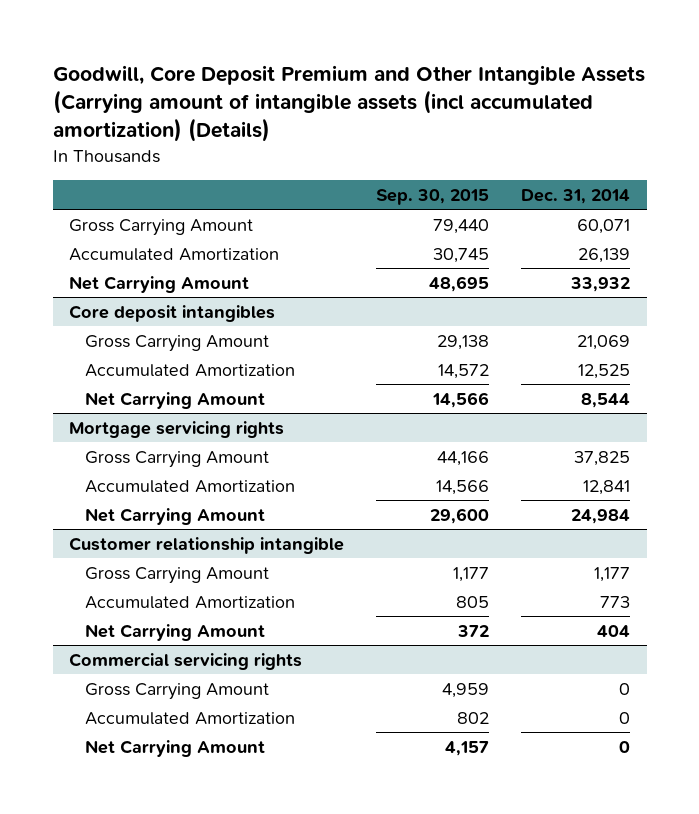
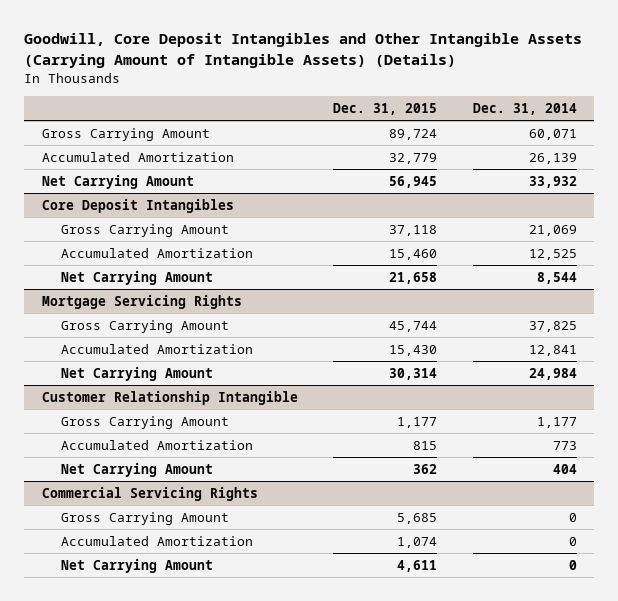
- Goodwill, Core Deposit Premium and Other Intangible Assets (Carrying amount of intangible assets (incl accumulated amortization) (Details)
+ Goodwill, Core Deposit Intangibles and Other Intangible Assets (Carrying Amount of Intangible Assets) (Details)
- | Sep. 30, 2015 | Dec. 31, 2014
+ | Dec. 31, 2015 | Dec. 31, 2014
- Core deposit intangibles
+ Core Deposit Intangibles
- Mortgage servicing rights
+ Mortgage Servicing Rights
- Customer relationship intangible
+ Customer Relationship Intangible
- Commercial servicing rights
+ Commercial Servicing Rights

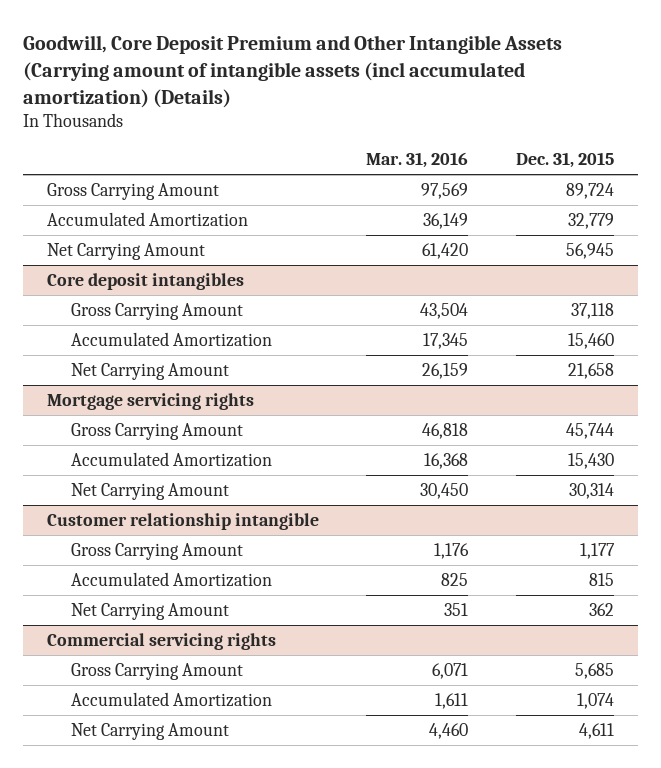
- Goodwill, Core Deposit Intangibles and Other Intangible Assets (Carrying Amount of Intangible Assets) (Details)
+ Goodwill, Core Deposit Premium and Other Intangible Assets (Carrying amount of intangible assets (incl accumulated amortization) (Details)
- | Dec. 31, 2015 | Dec. 31, 2014
+ | Mar. 31, 2016 | Dec. 31, 2015
- Core Deposit Intangibles
+ Core deposit intangibles
- Mortgage Servicing Rights
+ Mortgage servicing rights
- Customer Relationship Intangible
+ Customer relationship intangible
- Commercial Servicing Rights
+ Commercial servicing rights

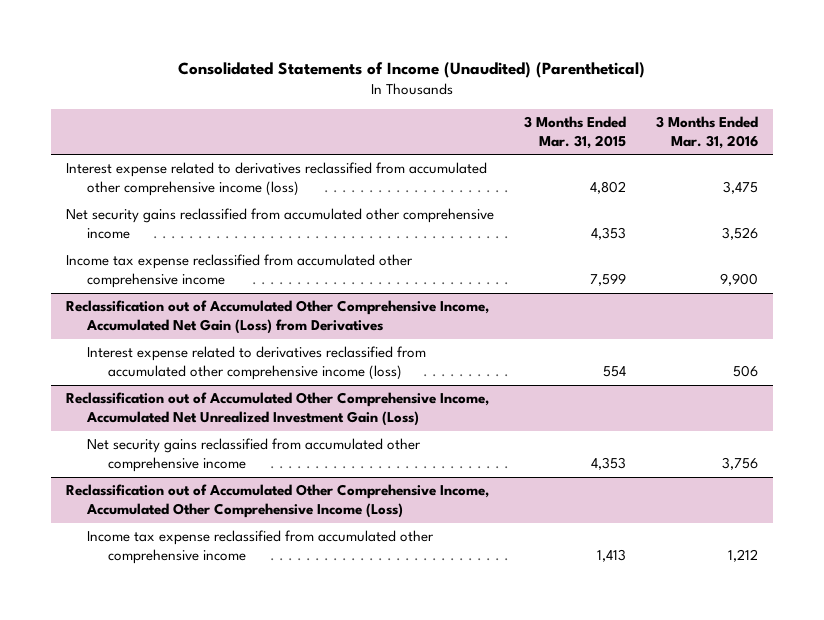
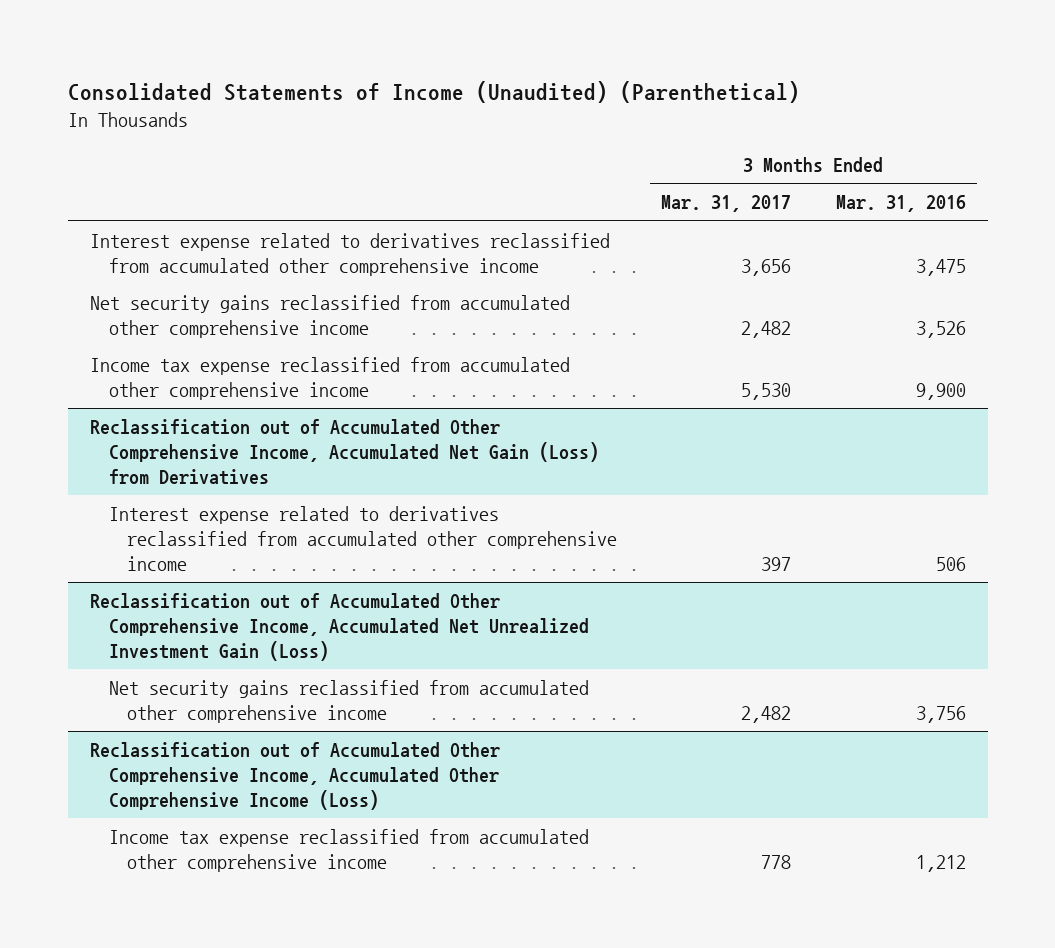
- | 3 Months Ended Mar. 31, 2015 | 3 Months Ended Mar. 31, 2016
+ | 3 Months Ended Mar. 31, 2017 | 3 Months Ended Mar. 31, 2016
- Interest expense related to derivatives reclassified from accumulated other comprehensive income (loss) | 4,802 | 3,475
+ Interest expense related to derivatives reclassified from accumulated other comprehensive income | 3,656 | 3,475
@ Reclassification out of Accumulated Other Comprehensive Income, Accumulated Net Gain (Loss) from Derivatives
- Interest expense related to derivatives reclassified from accumulated other comprehensive income (loss) | 554 | 506
+ Interest expense related to derivatives reclassified from accumulated other comprehensive income | 397 | 506

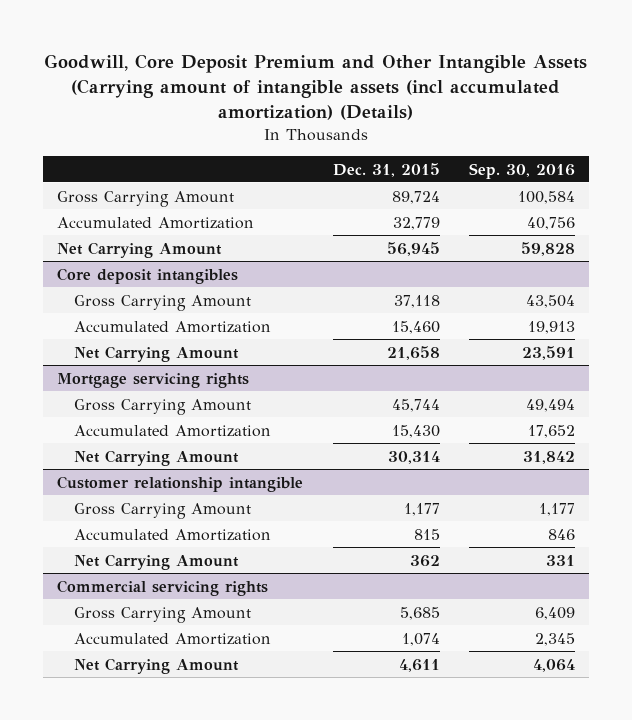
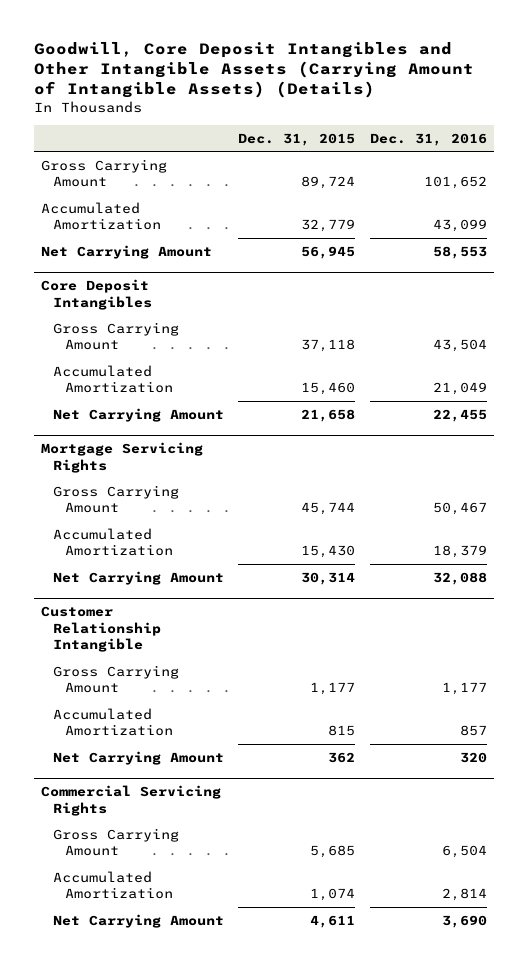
- Goodwill, Core Deposit Premium and Other Intangible Assets (Carrying amount of intangible assets (incl accumulated amortization) (Details)
+ Goodwill, Core Deposit Intangibles and Other Intangible Assets (Carrying Amount of Intangible Assets) (Details)
- | Dec. 31, 2015 | Sep. 30, 2016
+ | Dec. 31, 2015 | Dec. 31, 2016
- Core deposit intangibles
+ Core Deposit Intangibles
- Mortgage servicing rights
+ Mortgage Servicing Rights
- Customer relationship intangible
+ Customer Relationship Intangible
- Commercial servicing rights
+ Commercial Servicing Rights

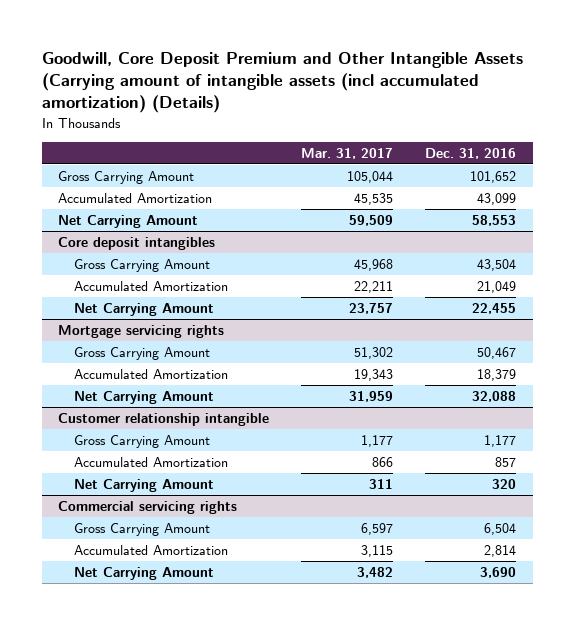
- Goodwill, Core Deposit Intangibles and Other Intangible Assets (Carrying Amount of Intangible Assets) (Details)
+ Goodwill, Core Deposit Premium and Other Intangible Assets (Carrying amount of intangible assets (incl accumulated amortization) (Details)
- | Dec. 31, 2015 | Dec. 31, 2016
+ | Mar. 31, 2017 | Dec. 31, 2016
- Core Deposit Intangibles
+ Core deposit intangibles
- Mortgage Servicing Rights
+ Mortgage servicing rights
- Customer Relationship Intangible
+ Customer relationship intangible
- Commercial Servicing Rights
+ Commercial servicing rights

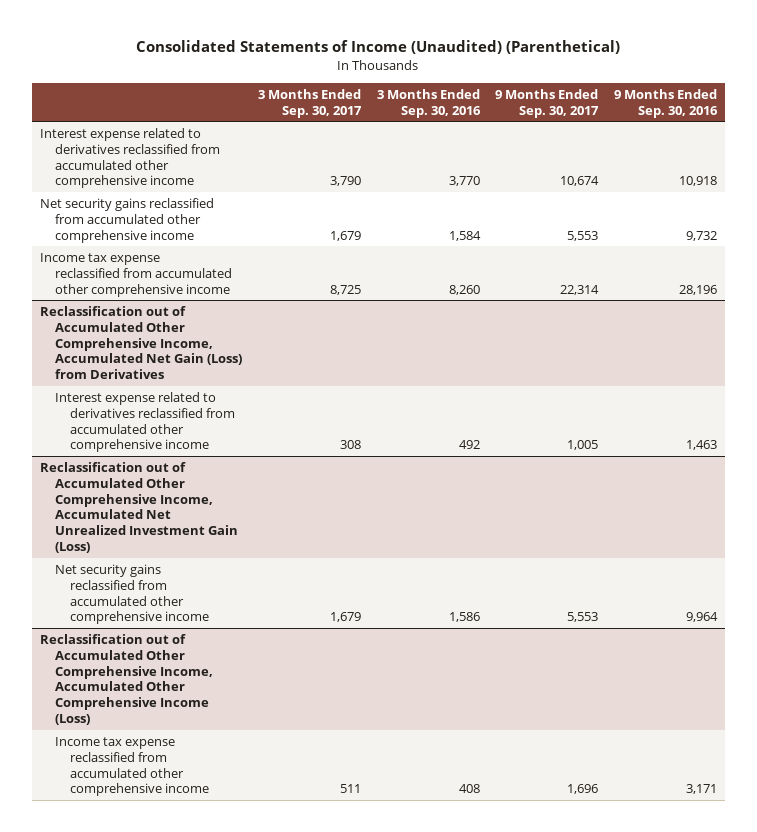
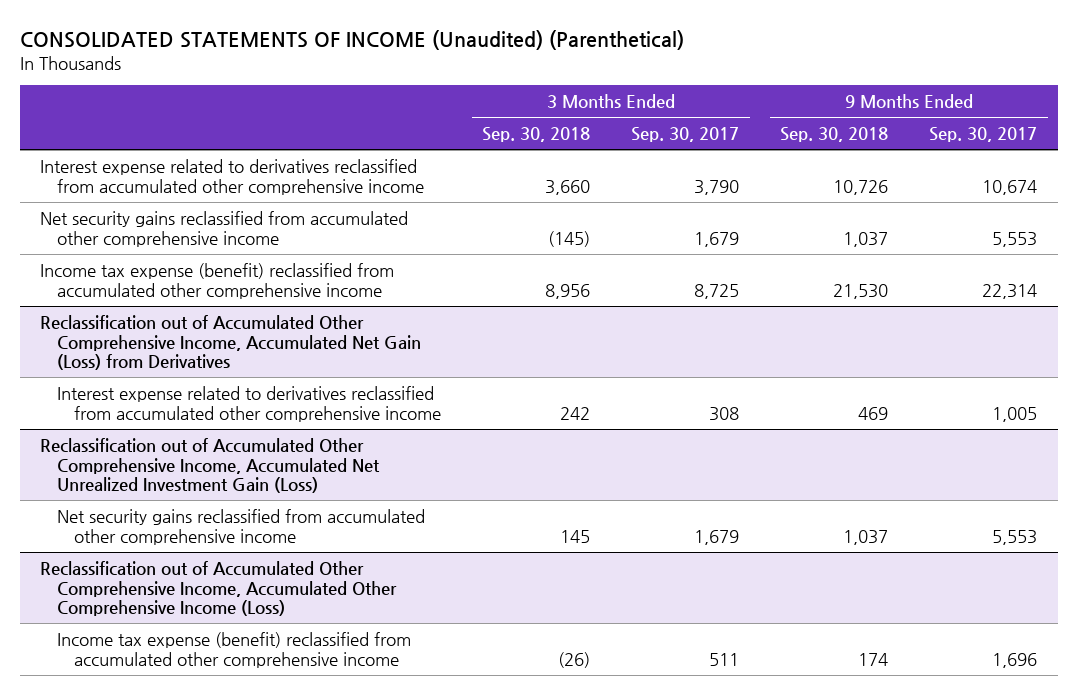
- Consolidated Statements of Income (Unaudited) (Parenthetical)
+ CONSOLIDATED STATEMENTS OF INCOME (Unaudited) (Parenthetical)
- | 3 Months Ended Sep. 30, 2017 | 3 Months Ended Sep. 30, 2016 | 9 Months Ended Sep. 30, 2017 | 9 Months Ended Sep. 30, 2016
+ | 3 Months Ended Sep. 30, 2018 | 3 Months Ended Sep. 30, 2017 | 9 Months Ended Sep. 30, 2018 | 9 Months Ended Sep. 30, 2017
- Income tax expense reclassified from accumulated other comprehensive income | 8,725 | 8,260 | 22,314 | 28,196
+ Income tax expense (benefit) reclassified from accumulated other comprehensive income | 8,956 | 8,725 | 21,530 | 22,314
@ Reclassification out of Accumulated Other Comprehensive Income, Accumulated Other Comprehensive Income (Loss)
- Income tax expense reclassified from accumulated other comprehensive income | 511 | 408 | 1,696 | 3,171
+ Income tax expense (benefit) reclassified from accumulated other comprehensive income | (26) | 511 | 174 | 1,696

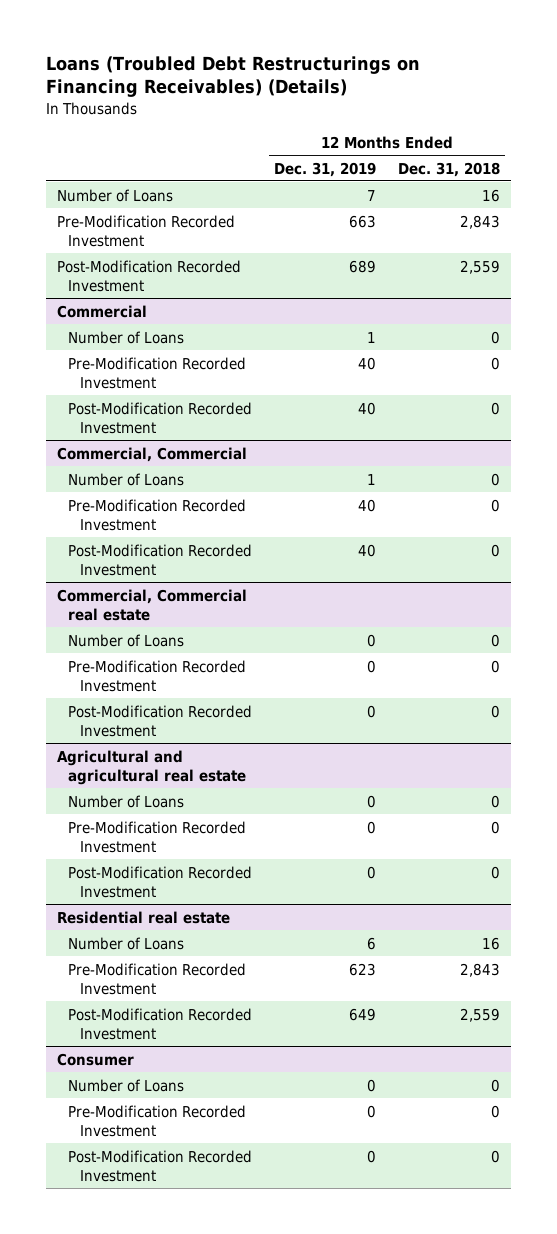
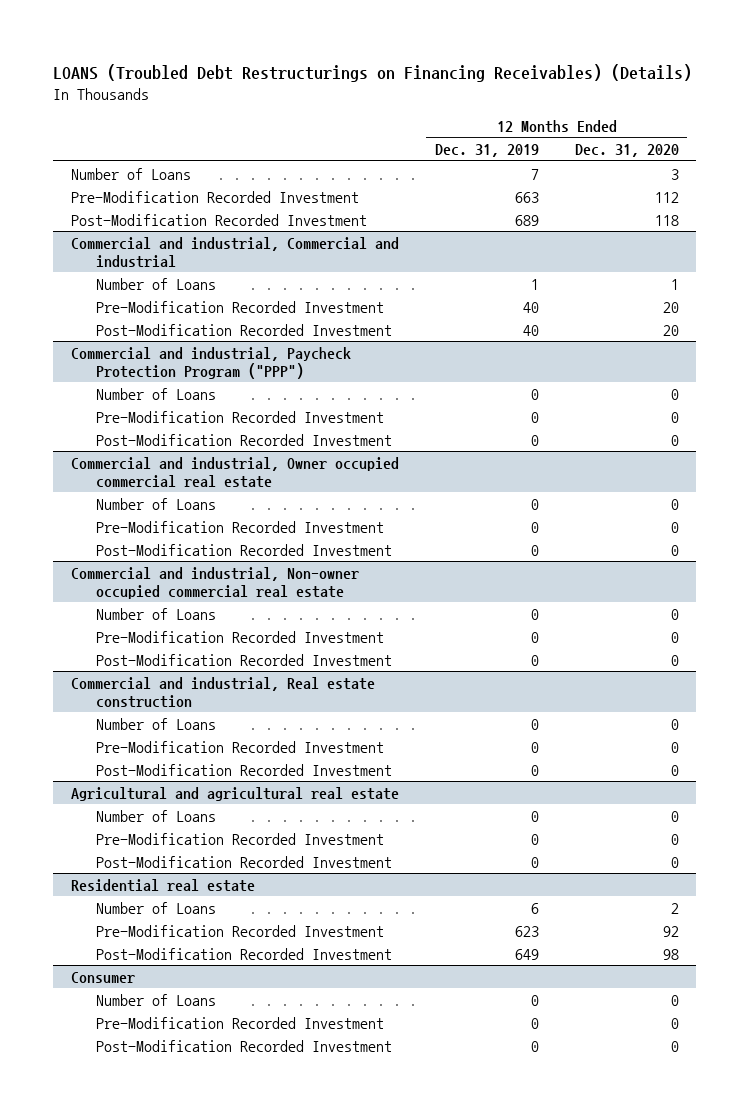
- Loans (Troubled Debt Restructurings on Financing Receivables) (Details)
+ LOANS (Troubled Debt Restructurings on Financing Receivables) (Details)
- | 12 Months Ended Dec. 31, 2019 | 12 Months Ended Dec. 31, 2018
+ | 12 Months Ended Dec. 31, 2019 | 12 Months Ended Dec. 31, 2020
- Commercial
- Number of Loans | 1 | 0
- Pre-Modification Recorded Investment | 40 | 0
- Post-Modification Recorded Investment | 40 | 0
- Commercial, Commercial
+ Commercial and industrial, Commercial and industrial
- Commercial, Commercial real estate
+ Commercial and industrial, Paycheck Protection Program ("PPP")
+ Commercial and industrial, Owner occupied commercial real estate
+ Number of Loans | 0 | 0
+ Pre-Modification Recorded Investment | 0 | 0
+ Post-Modification Recorded Investment | 0 | 0
+ Commercial and industrial, Non-owner occupied commercial real estate
+ Number of Loans | 0 | 0
+ Pre-Modification Recorded Investment | 0 | 0
+ Post-Modification Recorded Investment | 0 | 0
+ Commercial and industrial, Real estate construction
+ Number of Loans | 0 | 0
+ Pre-Modification Recorded Investment | 0 | 0
+ Post-Modification Recorded Investment | 0 | 0

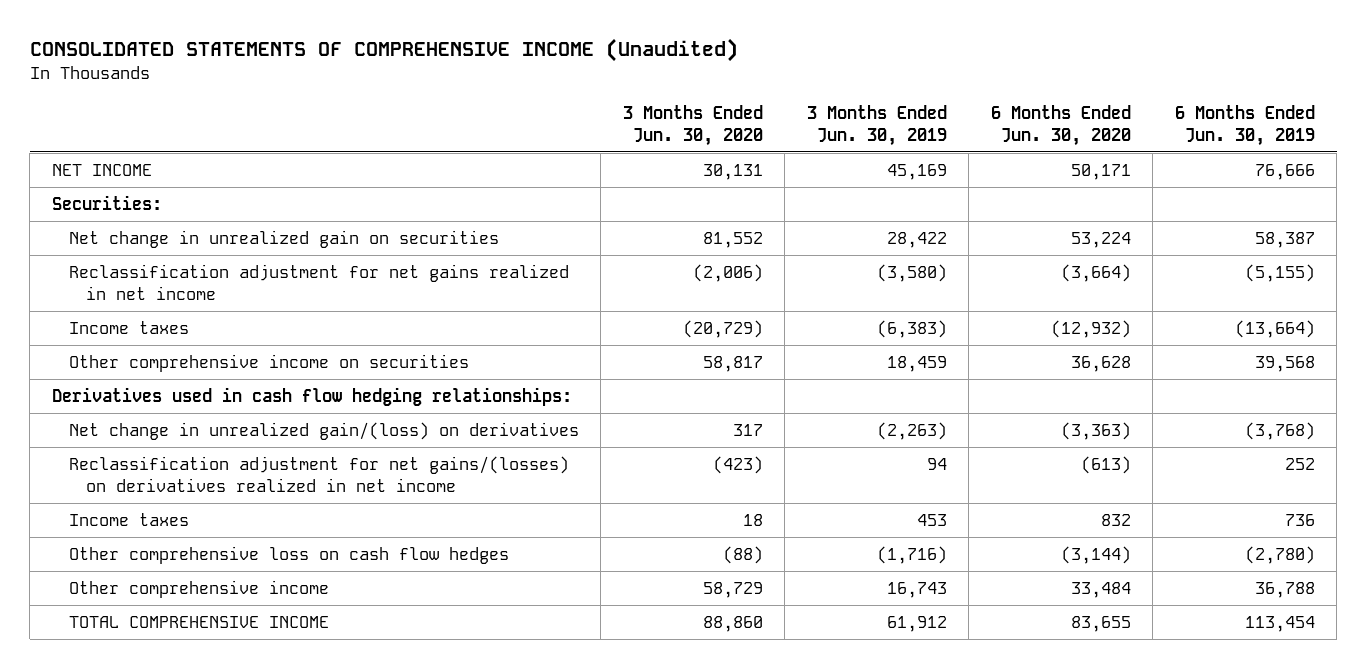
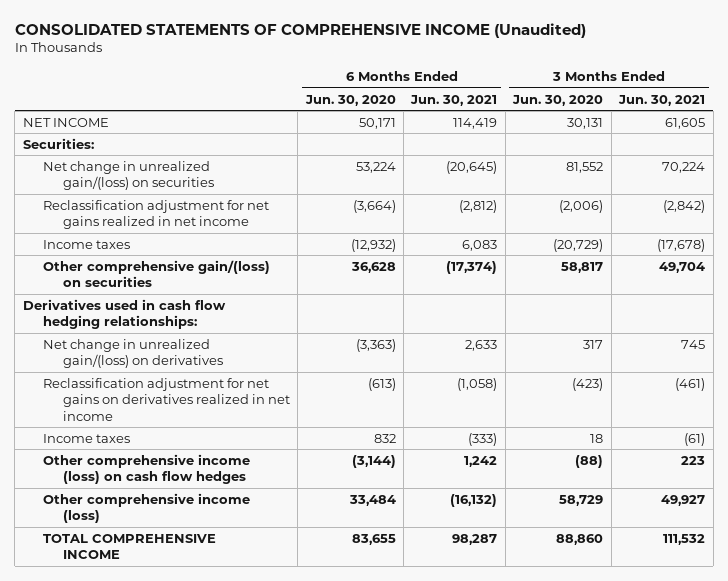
- | 3 Months Ended Jun. 30, 2020 | 3 Months Ended Jun. 30, 2019 | 6 Months Ended Jun. 30, 2020 | 6 Months Ended Jun. 30, 2019
+ | 6 Months Ended Jun. 30, 2020 | 6 Months Ended Jun. 30, 2021 | 3 Months Ended Jun. 30, 2020 | 3 Months Ended Jun. 30, 2021
- Net change in unrealized gain on securities | 81,552 | 28,422 | 53,224 | 58,387
+ Net change in unrealized gain/(loss) on securities | 53,224 | (20,645) | 81,552 | 70,224
- Other comprehensive income on securities | 58,817 | 18,459 | 36,628 | 39,568
+ Other comprehensive gain/(loss) on securities | 36,628 | (17,374) | 58,817 | 49,704
- Reclassification adjustment for net gains/(losses) on derivatives realized in net income | (423) | 94 | (613) | 252
+ Reclassification adjustment for net gains on derivatives realized in net income | (613) | (1,058) | (423) | (461)
- Other comprehensive loss on cash flow hedges | (88) | (1,716) | (3,144) | (2,780)
- Other comprehensive income | 58,729 | 16,743 | 33,484 | 36,788
+ Other comprehensive income (loss) on cash flow hedges | (3,144) | 1,242 | (88) | 223
+ Other comprehensive income (loss) | 33,484 | (16,132) | 58,729 | 49,927

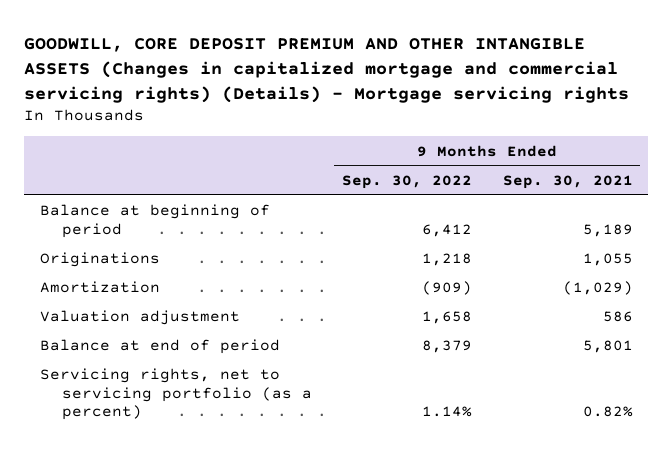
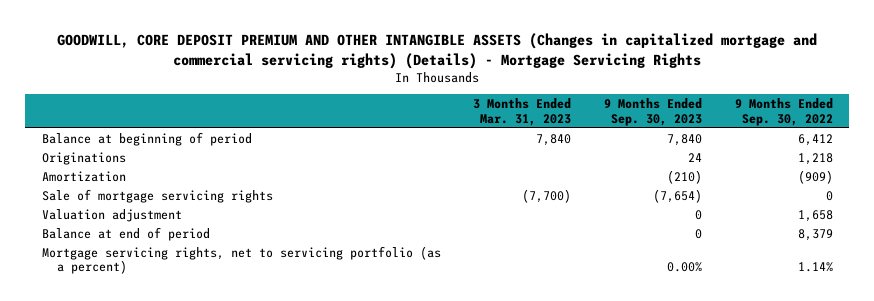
- GOODWILL, CORE DEPOSIT PREMIUM AND OTHER INTANGIBLE ASSETS (Changes in capitalized mortgage and commercial servicing rights) (Details) - Mortgage servicing rights
+ GOODWILL, CORE DEPOSIT PREMIUM AND OTHER INTANGIBLE ASSETS (Changes in capitalized mortgage and commercial servicing rights) (Details) - Mortgage Servicing Rights
- | 9 Months Ended Sep. 30, 2022 | 9 Months Ended Sep. 30, 2021
+ | 3 Months Ended Mar. 31, 2023 | 9 Months Ended Sep. 30, 2023 | 9 Months Ended Sep. 30, 2022
+ Sale of mortgage servicing rights | (7,700) | (7,654) | 0
- Servicing rights, net to servicing portfolio (as a percent) | 1.14% | 0.82%
+ Mortgage servicing rights, net to servicing portfolio (as a percent) | | 0.00% | 1.14%

